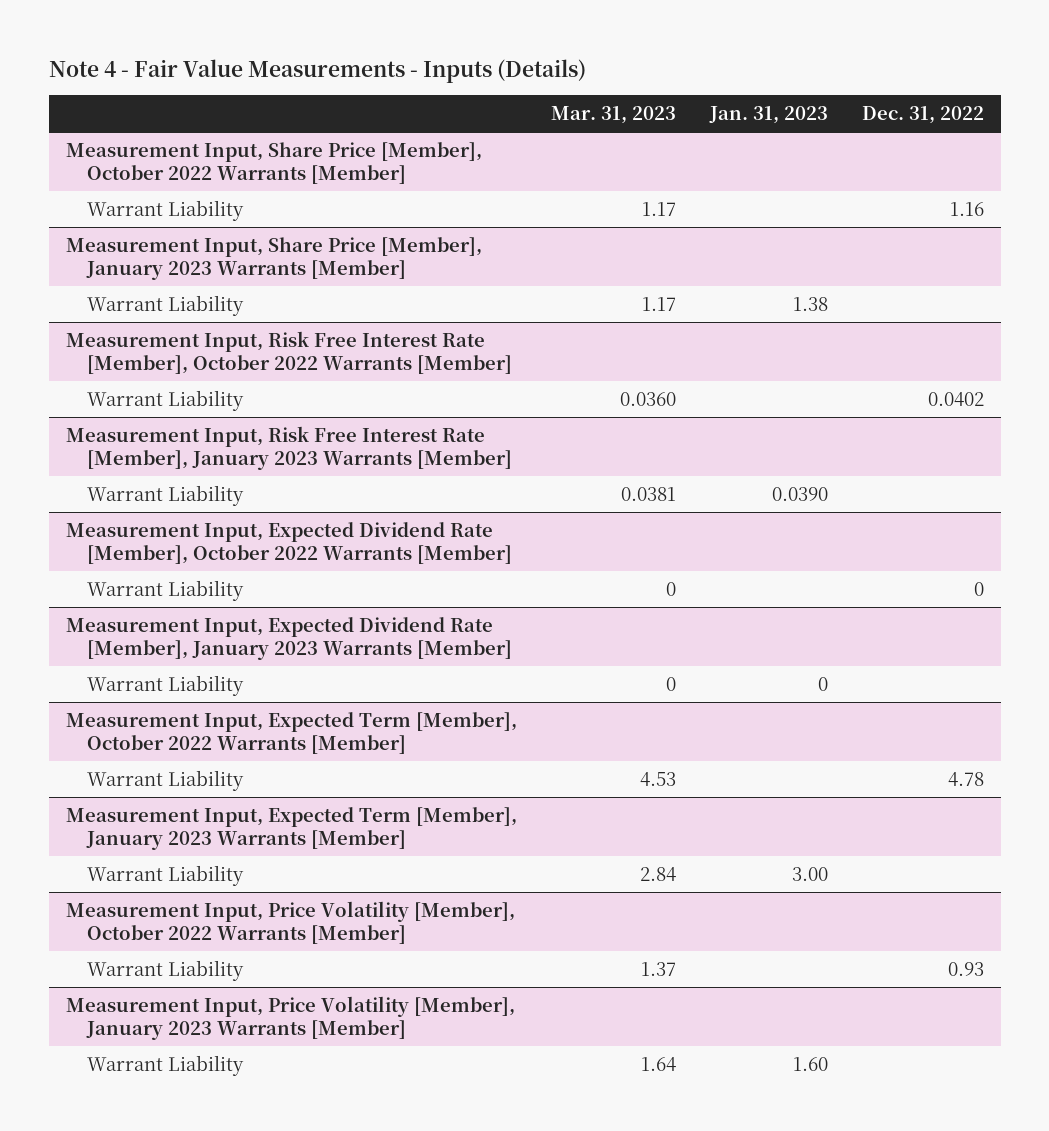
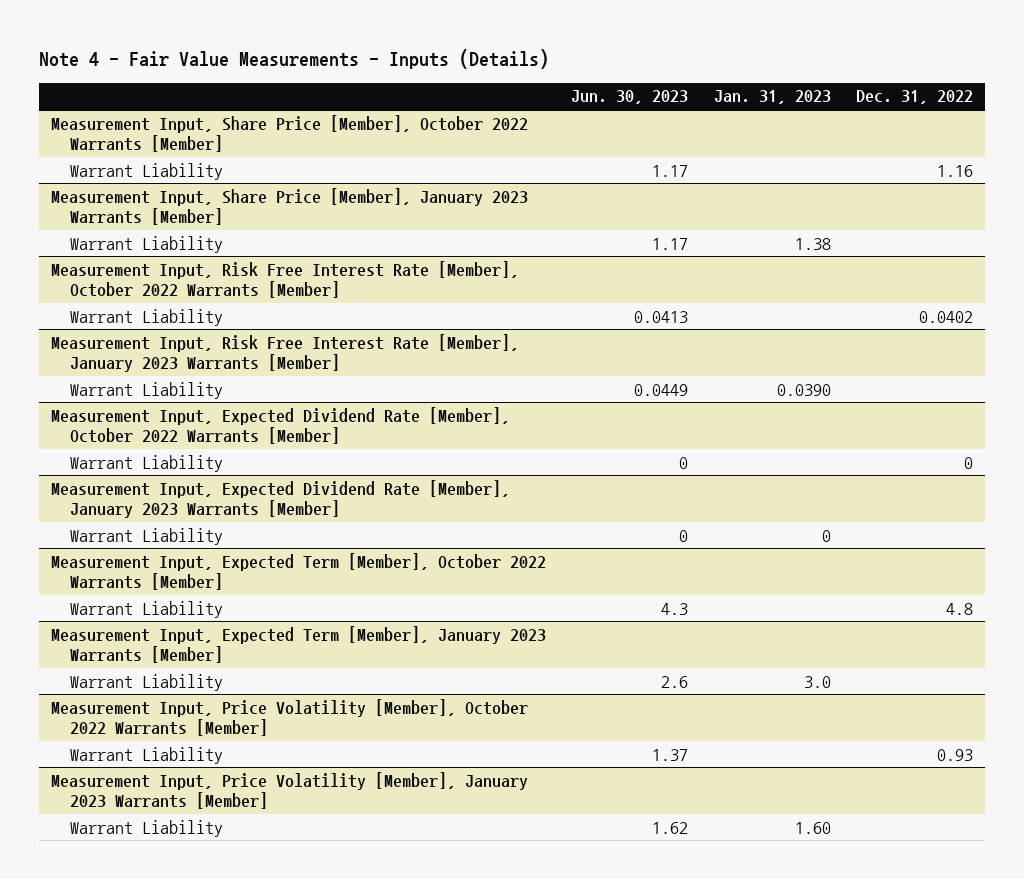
- | Mar. 31, 2023 | Jan. 31, 2023 | Dec. 31, 2022
+ | Jun. 30, 2023 | Jan. 31, 2023 | Dec. 31, 2022
@ Measurement Input, Expected Term [Member], October 2022 Warrants [Member]
- Warrant Liability | 4.53 | | 4.78
+ Warrant Liability | 4.3 | | 4.8
@ Measurement Input, Expected Term [Member], January 2023 Warrants [Member]
- Warrant Liability | 2.84 | 3.00 |
+ Warrant Liability | 2.6 | 3.0 |

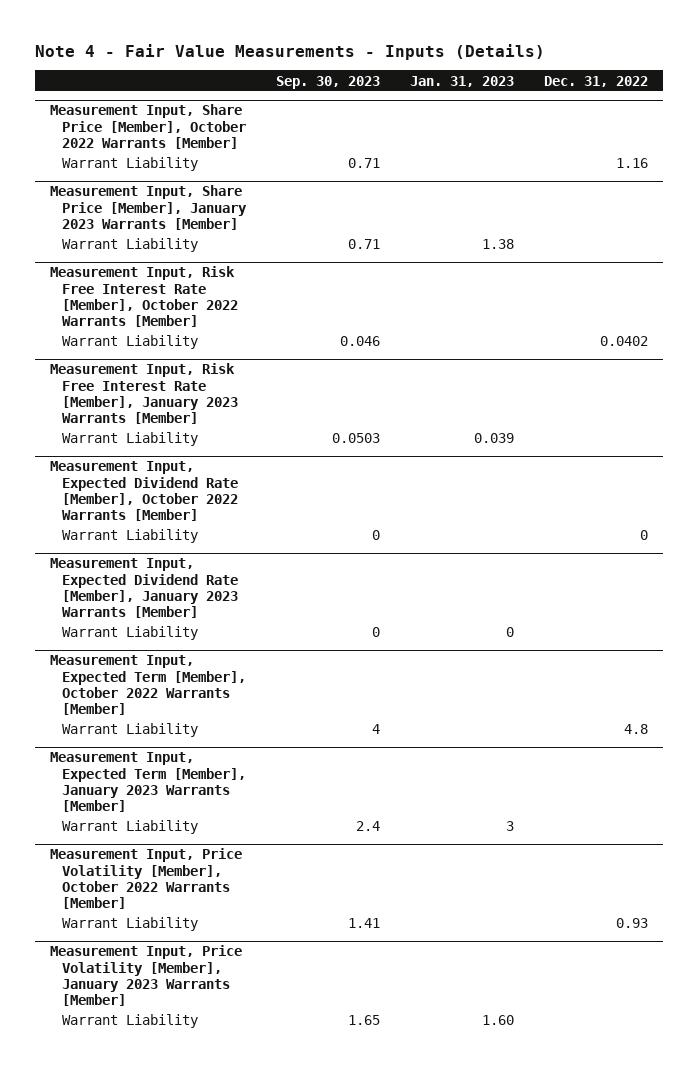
- | Jun. 30, 2023 | Jan. 31, 2023 | Dec. 31, 2022
+ | Sep. 30, 2023 | Jan. 31, 2023 | Dec. 31, 2022
@ Measurement Input, Risk Free Interest Rate [Member], January 2023 Warrants [Member]
- Warrant Liability | 0.0449 | 0.0390 |
+ Warrant Liability | 0.0503 | 0.039 |
@ Measurement Input, Expected Term [Member], January 2023 Warrants [Member]
- Warrant Liability | 2.6 | 3.0 |
+ Warrant Liability | 2.4 | 3 |

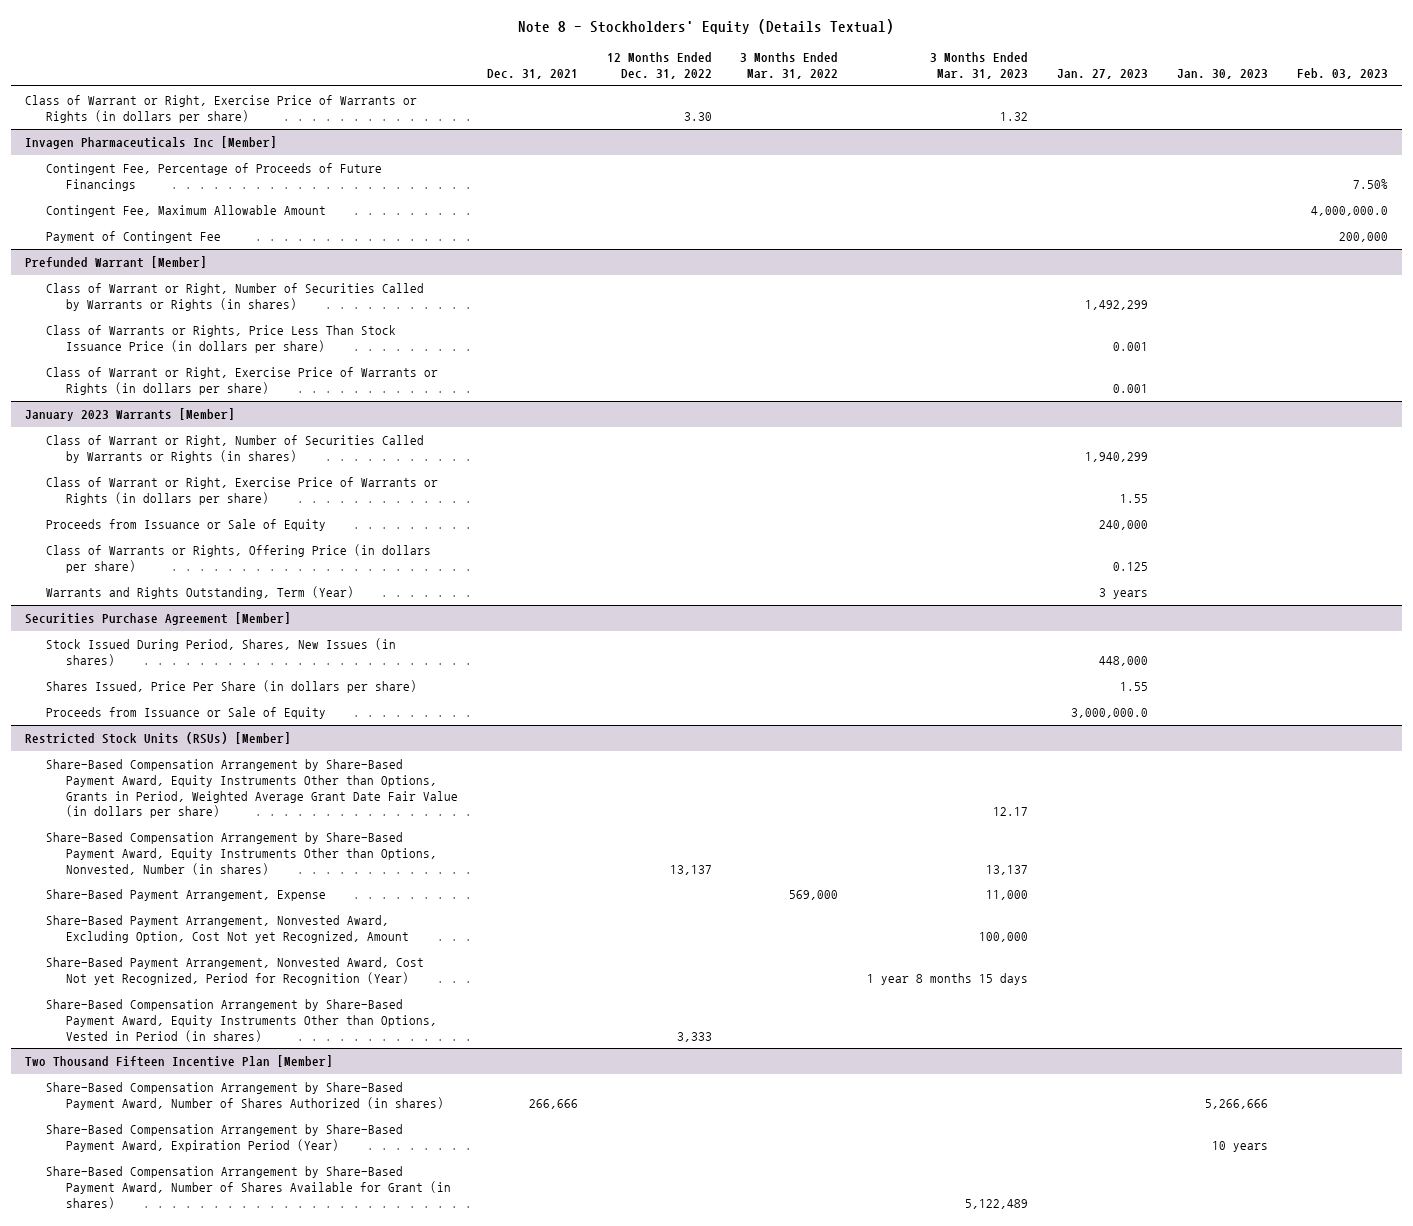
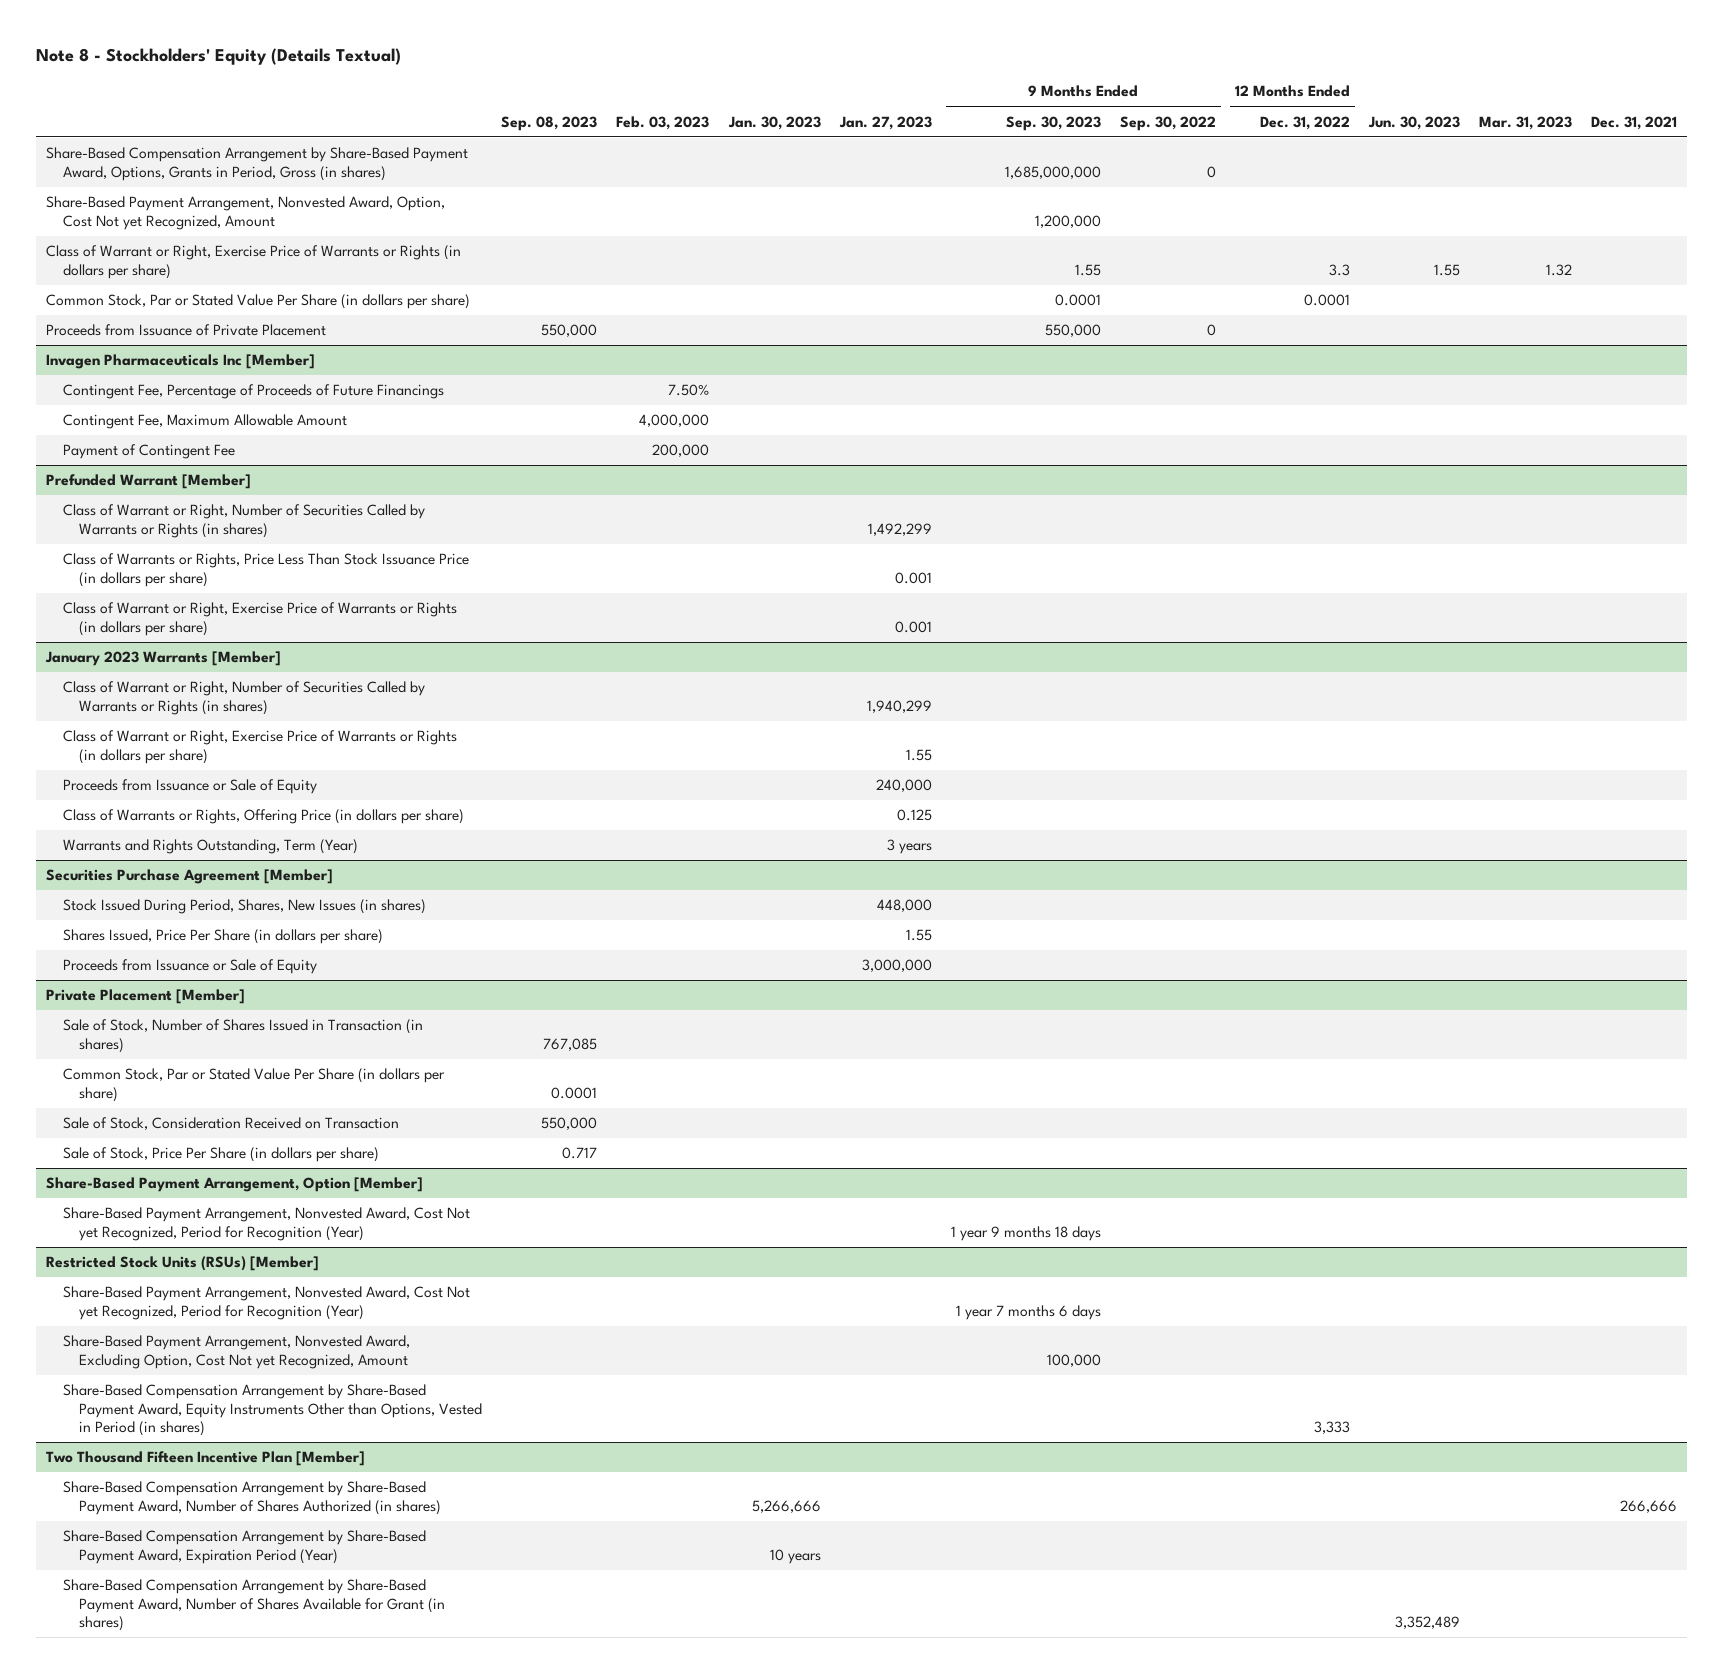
- | Dec. 31, 2021 | 12 Months Ended Dec. 31, 2022 | 3 Months Ended Mar. 31, 2022 | 3 Months Ended Mar. 31, 2023 | Jan. 27, 2023 | Jan. 30, 2023 | Feb. 03, 2023
+ | Sep. 08, 2023 | Feb. 03, 2023 | Jan. 30, 2023 | Jan. 27, 2023 | 9 Months Ended Sep. 30, 2023 | 9 Months Ended Sep. 30, 2022 | 12 Months Ended Dec. 31, 2022 | Jun. 30, 2023 | Mar. 31, 2023 | Dec. 31, 2021
- Class of Warrant or Right, Exercise Price of Warrants or Rights (in dollars per share) | | 3.30 | | 1.32 | | |
+ Share-Based Compensation Arrangement by Share-Based Payment Award, Options, Grants in Period, Gross (in shares) | | | | | 1,685,000,000 | 0 | | | |
+ Share-Based Payment Arrangement, Nonvested Award, Option, Cost Not yet Recognized, Amount | | | | | 1,200,000 | | | | |
+ Class of Warrant or Right, Exercise Price of Warrants or Rights (in dollars per share) | | | | | 1.55 | | 3.3 | 1.55 | 1.32 |
+ Common Stock, Par or Stated Value Per Share (in dollars per share) | | | | | 0.0001 | | 0.0001 | | |
+ Proceeds from Issuance of Private Placement | 550,000 | | | | 550,000 | 0 | | | |
@ Invagen Pharmaceuticals Inc [Member]
- Contingent Fee, Maximum Allowable Amount | | | | | | | 4,000,000.0
+ Contingent Fee, Maximum Allowable Amount | | 4,000,000 | | | | | | | |
@ Securities Purchase Agreement [Member]
- Proceeds from Issuance or Sale of Equity | | | | | 3,000,000.0 | |
+ Proceeds from Issuance or Sale of Equity | | | | 3,000,000 | | | | | |
+ Private Placement [Member]
+ Sale of Stock, Number of Shares Issued in Transaction (in shares) | 767,085 | | | | | | | | |
+ Common Stock, Par or Stated Value Per Share (in dollars per share) | 0.0001 | | | | | | | | |
+ Sale of Stock, Consideration Received on Transaction | 550,000 | | | | | | | | |
+ Sale of Stock, Price Per Share (in dollars per share) | 0.717 | | | | | | | | |
+ Share-Based Payment Arrangement, Option [Member]
+ Share-Based Payment Arrangement, Nonvested Award, Cost Not yet Recognized, Period for Recognition (Year) | | | | | 1 year 9 months 18 days | | | | |
@ Restricted Stock Units (RSUs) [Member]
- Share-Based Compensation Arrangement by Share-Based Payment Award, Equity Instruments Other than Options, Grants in Period, Weighted Average Grant Date Fair Value (in dollars per share) | | | | 12.17 | | |
- Share-Based Compensation Arrangement by Share-Based Payment Award, Equity Instruments Other than Options, Nonvested, Number (in shares) | | 13,137 | | 13,137 | | |
- Share-Based Payment Arrangement, Expense | | | 569,000 | 11,000 | | |
moved down: Share-Based Payment Arrangement, Nonvested Award, Excluding Option, Cost Not yet Recognized, Amount | | | | | 100,000 | | | | |

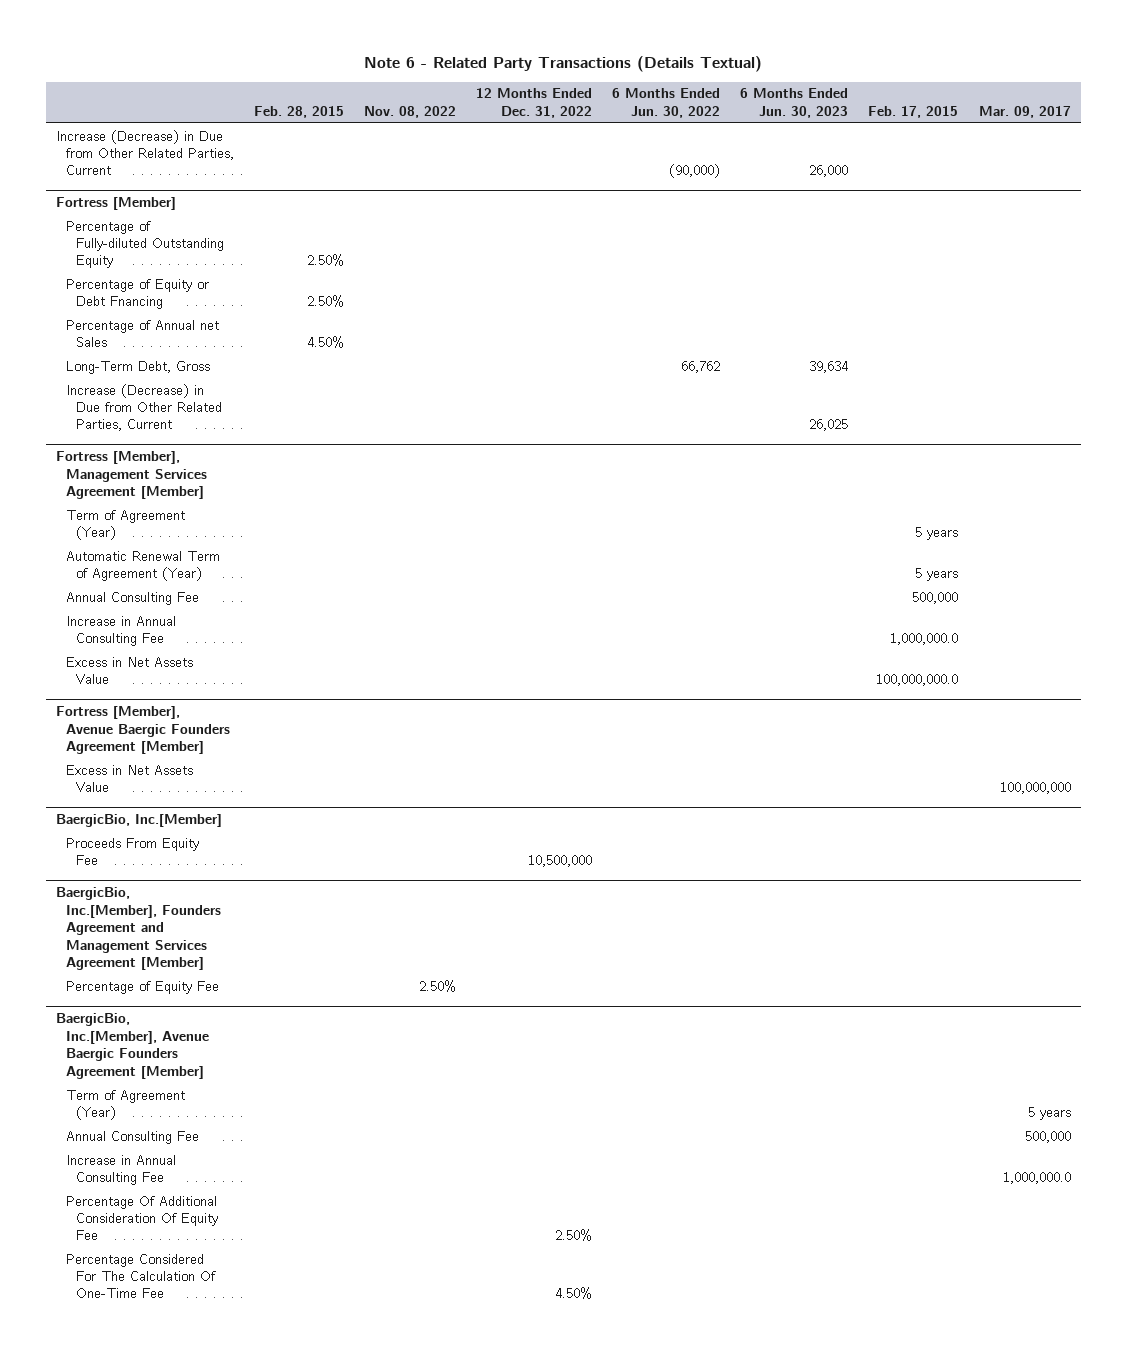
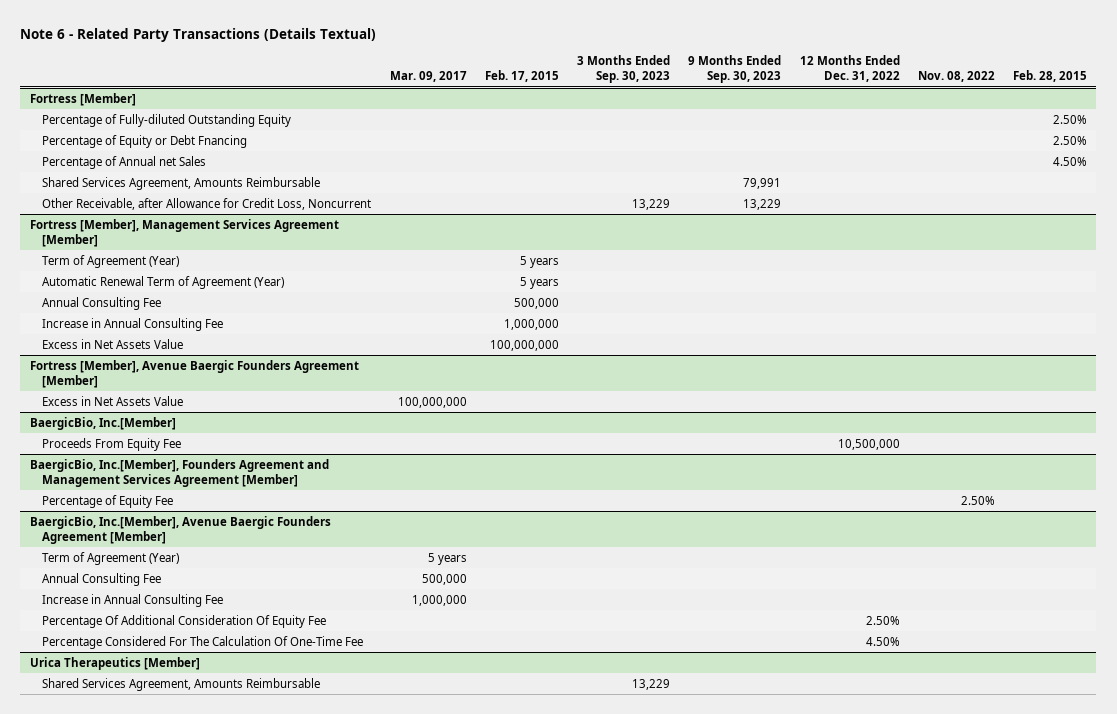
- | Feb. 28, 2015 | Nov. 08, 2022 | 12 Months Ended Dec. 31, 2022 | 6 Months Ended Jun. 30, 2022 | 6 Months Ended Jun. 30, 2023 | Feb. 17, 2015 | Mar. 09, 2017
+ | Mar. 09, 2017 | Feb. 17, 2015 | 3 Months Ended Sep. 30, 2023 | 9 Months Ended Sep. 30, 2023 | 12 Months Ended Dec. 31, 2022 | Nov. 08, 2022 | Feb. 28, 2015
- Increase (Decrease) in Due from Other Related Parties, Current | | | | (90,000) | 26,000 | |
@ Fortress [Member]
- Long-Term Debt, Gross | | | | 66,762 | 39,634 | |
- Increase (Decrease) in Due from Other Related Parties, Current | | | | | 26,025 | |
+ Shared Services Agreement, Amounts Reimbursable | | | | 79,991 | | |
+ Other Receivable, after Allowance for Credit Loss, Noncurrent | | | 13,229 | 13,229 | | |
@ Fortress [Member], Management Services Agreement [Member]
- Increase in Annual Consulting Fee | | | | | | 1,000,000.0 |
- Excess in Net Assets Value | | | | | | 100,000,000.0 |
+ Increase in Annual Consulting Fee | | 1,000,000 | | | | |
+ Excess in Net Assets Value | | 100,000,000 | | | | |
@ BaergicBio, Inc.[Member], Avenue Baergic Founders Agreement [Member]
- Increase in Annual Consulting Fee | | | | | | | 1,000,000.0
+ Increase in Annual Consulting Fee | 1,000,000 | | | | | |
+ Urica Therapeutics [Member]
+ Shared Services Agreement, Amounts Reimbursable | | | 13,229 | | | |

